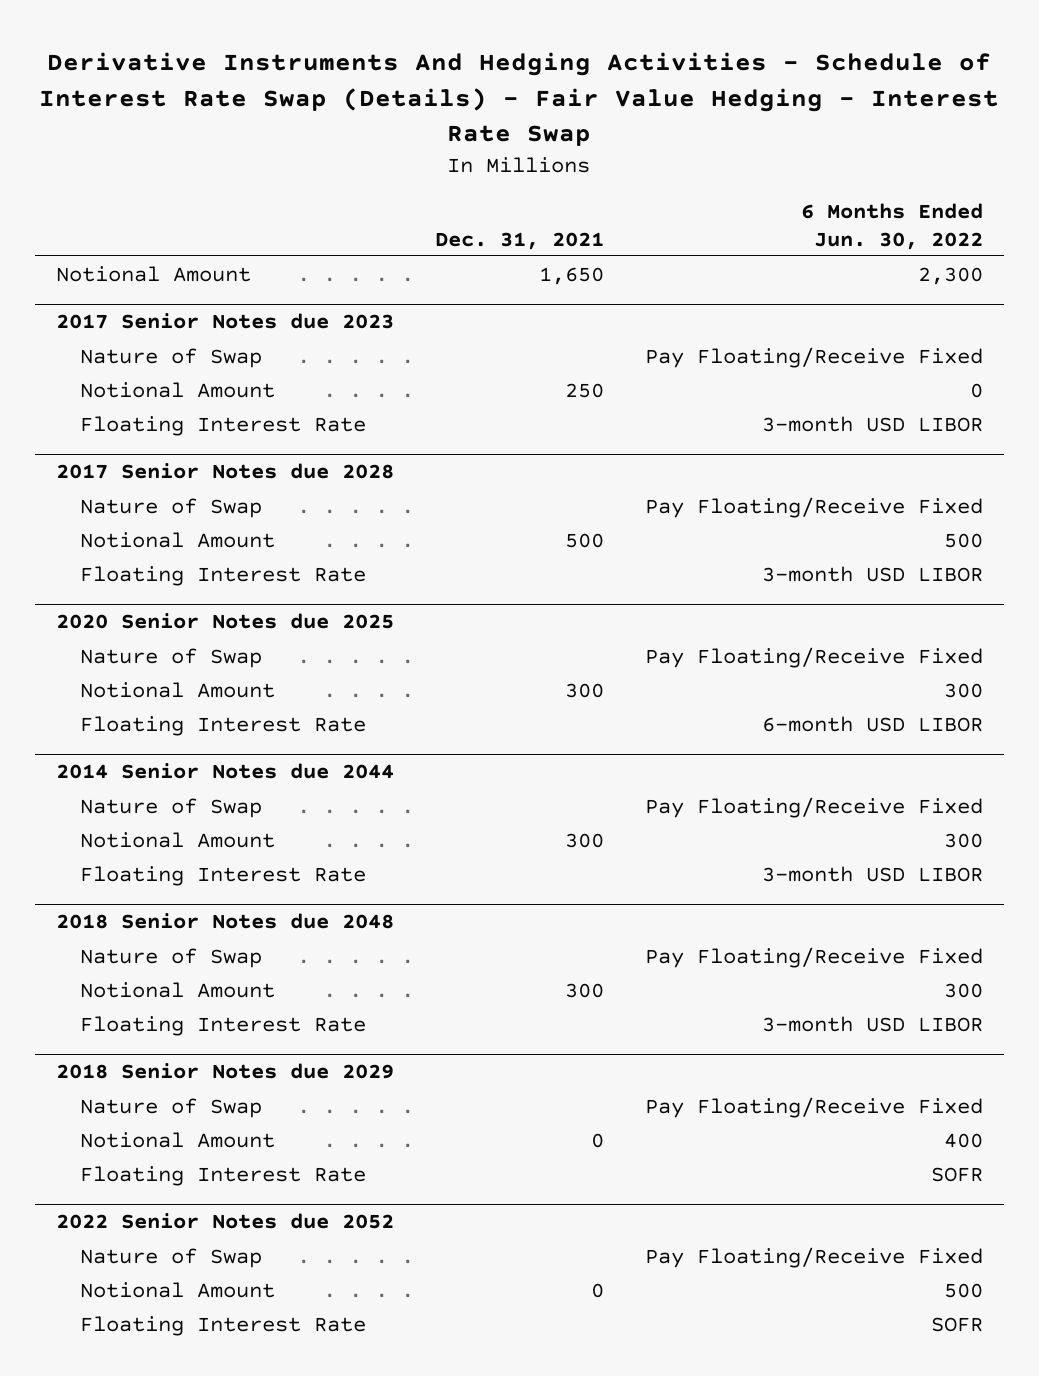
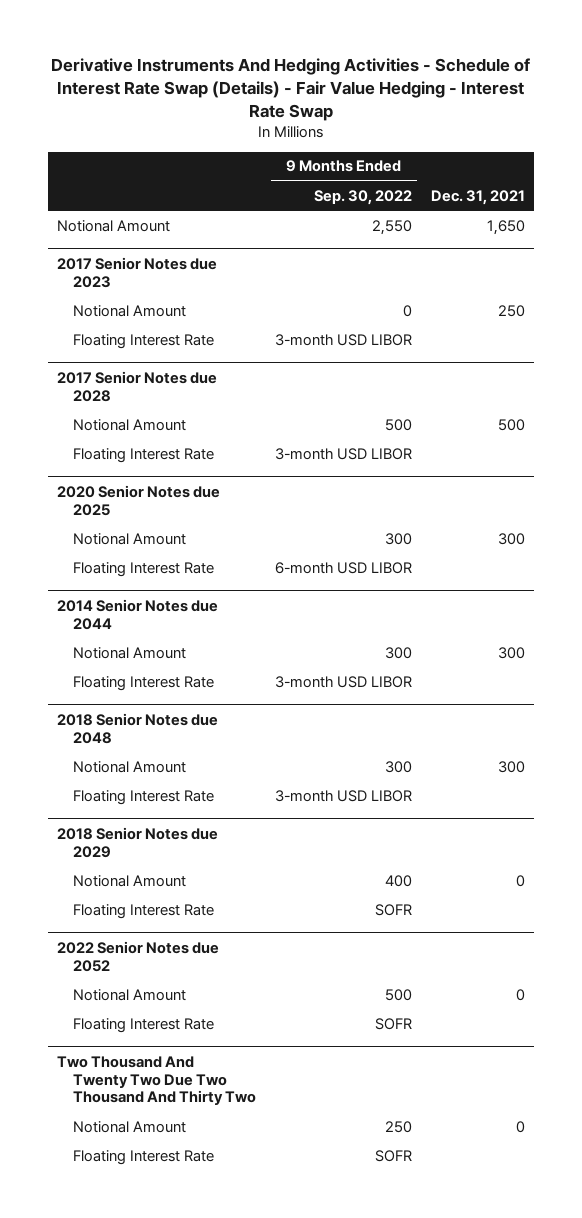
- | Dec. 31, 2021 | 6 Months Ended Jun. 30, 2022
+ | 9 Months Ended Sep. 30, 2022 | Dec. 31, 2021
@ 2017 Senior Notes due 2023
- Nature of Swap | | Pay Floating/Receive Fixed
@ 2017 Senior Notes due 2028
- Nature of Swap | | Pay Floating/Receive Fixed
@ 2020 Senior Notes due 2025
- Nature of Swap | | Pay Floating/Receive Fixed
@ 2014 Senior Notes due 2044
- Nature of Swap | | Pay Floating/Receive Fixed
@ 2018 Senior Notes due 2048
- Nature of Swap | | Pay Floating/Receive Fixed
@ 2018 Senior Notes due 2029
- Nature of Swap | | Pay Floating/Receive Fixed
@ 2022 Senior Notes due 2052
- Nature of Swap | | Pay Floating/Receive Fixed
+ Two Thousand And Twenty Two Due Two Thousand And Thirty Two
+ Notional Amount | 250 | 0
+ Floating Interest Rate | SOFR |

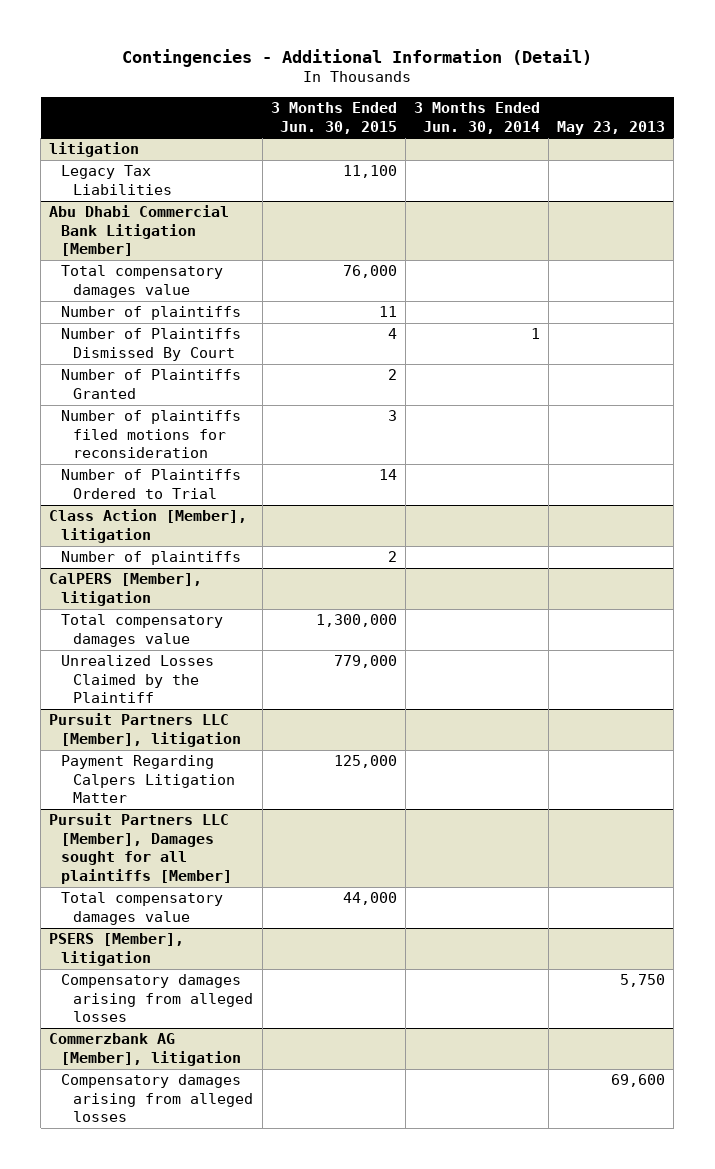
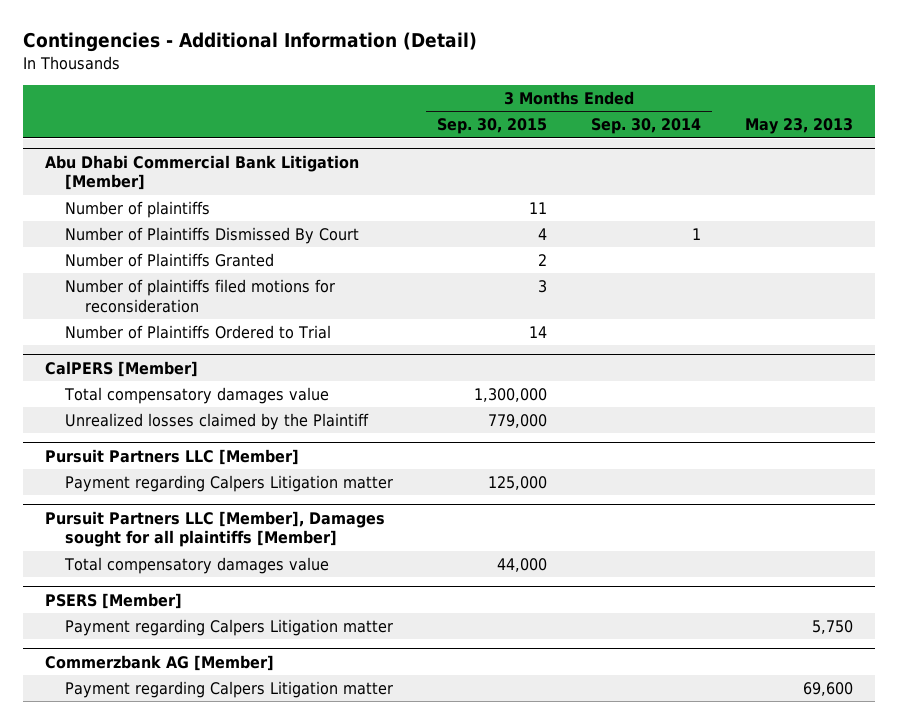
- | 3 Months Ended Jun. 30, 2015 | 3 Months Ended Jun. 30, 2014 | May 23, 2013
+ | 3 Months Ended Sep. 30, 2015 | 3 Months Ended Sep. 30, 2014 | May 23, 2013
- litigation
- Legacy Tax Liabilities | 11,100 | |
@ Abu Dhabi Commercial Bank Litigation [Member]
- Total compensatory damages value | 76,000 | |
- Class Action [Member], litigation
- Number of plaintiffs | 2 | |
- CalPERS [Member], litigation
+ CalPERS [Member]
- Unrealized Losses Claimed by the Plaintiff | 779,000 | |
- Pursuit Partners LLC [Member], litigation
- Payment Regarding Calpers Litigation Matter | 125,000 | |
+ Unrealized losses claimed by the Plaintiff | 779,000 | |
+ Pursuit Partners LLC [Member]
+ Payment regarding Calpers Litigation matter | 125,000 | |
- PSERS [Member], litigation
- Compensatory damages arising from alleged losses | | | 5,750
- Commerzbank AG [Member], litigation
- Compensatory damages arising from alleged losses | | | 69,600
+ PSERS [Member]
+ Payment regarding Calpers Litigation matter | | | 5,750
+ Commerzbank AG [Member]
+ Payment regarding Calpers Litigation matter | | | 69,600

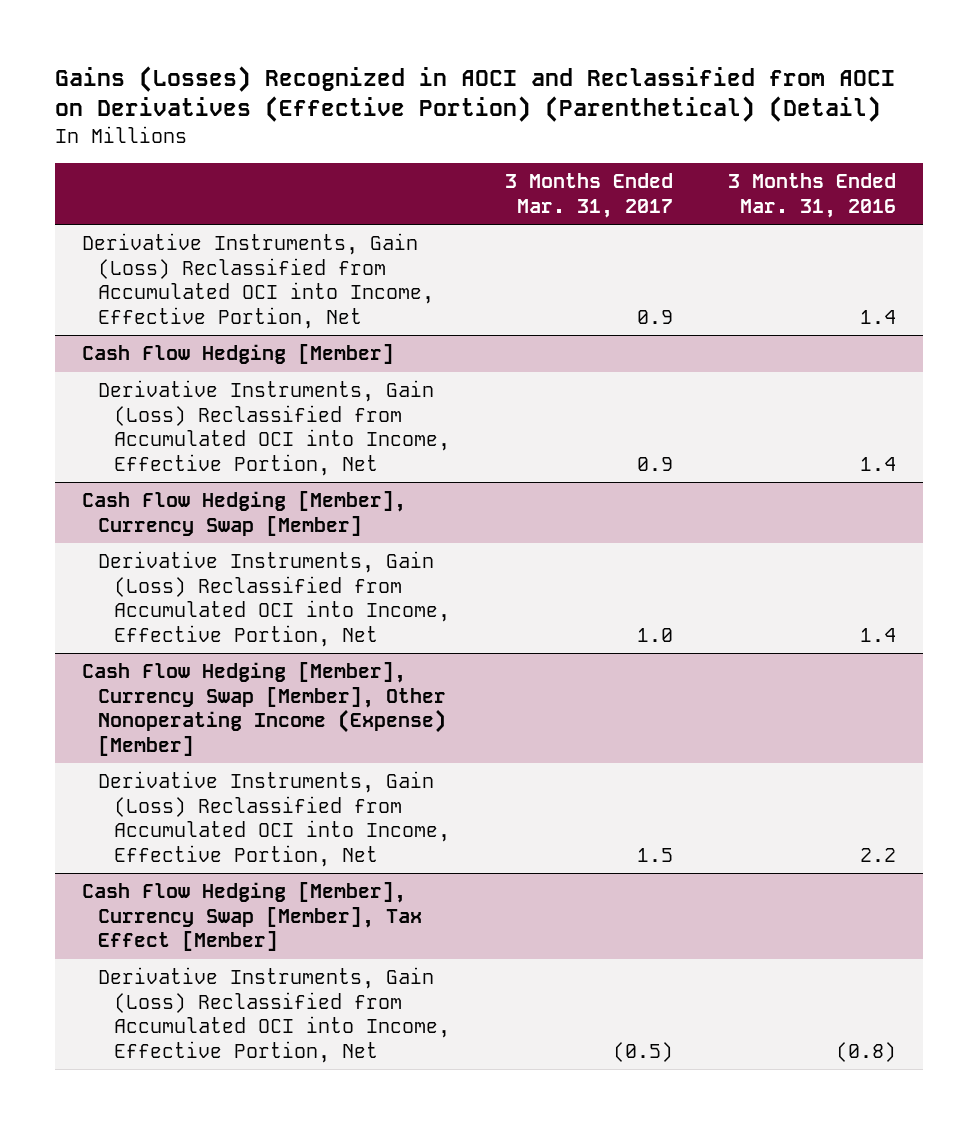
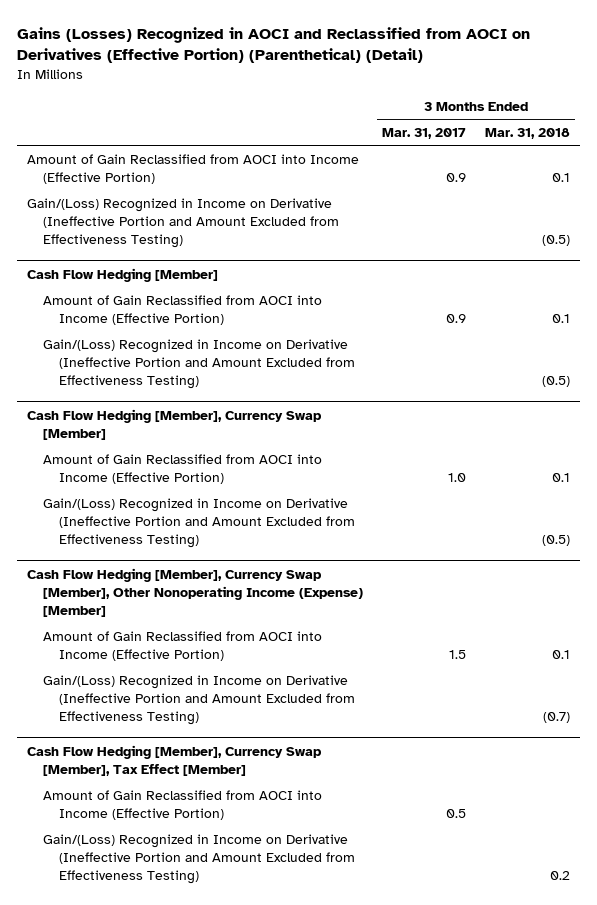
- | 3 Months Ended Mar. 31, 2017 | 3 Months Ended Mar. 31, 2016
+ | 3 Months Ended Mar. 31, 2017 | 3 Months Ended Mar. 31, 2018
- Derivative Instruments, Gain (Loss) Reclassified from Accumulated OCI into Income, Effective Portion, Net | 0.9 | 1.4
+ Amount of Gain Reclassified from AOCI into Income (Effective Portion) | 0.9 | 0.1
+ Gain/(Loss) Recognized in Income on Derivative (Ineffective Portion and Amount Excluded from Effectiveness Testing) | | (0.5)
@ Cash Flow Hedging [Member]
- Derivative Instruments, Gain (Loss) Reclassified from Accumulated OCI into Income, Effective Portion, Net | 0.9 | 1.4
+ Amount of Gain Reclassified from AOCI into Income (Effective Portion) | 0.9 | 0.1
+ Gain/(Loss) Recognized in Income on Derivative (Ineffective Portion and Amount Excluded from Effectiveness Testing) | | (0.5)
@ Cash Flow Hedging [Member], Currency Swap [Member]
- Derivative Instruments, Gain (Loss) Reclassified from Accumulated OCI into Income, Effective Portion, Net | 1.0 | 1.4
+ Amount of Gain Reclassified from AOCI into Income (Effective Portion) | 1.0 | 0.1
+ Gain/(Loss) Recognized in Income on Derivative (Ineffective Portion and Amount Excluded from Effectiveness Testing) | | (0.5)
@ Cash Flow Hedging [Member], Currency Swap [Member], Other Nonoperating Income (Expense) [Member]
- Derivative Instruments, Gain (Loss) Reclassified from Accumulated OCI into Income, Effective Portion, Net | 1.5 | 2.2
+ Amount of Gain Reclassified from AOCI into Income (Effective Portion) | 1.5 | 0.1
+ Gain/(Loss) Recognized in Income on Derivative (Ineffective Portion and Amount Excluded from Effectiveness Testing) | | (0.7)
@ Cash Flow Hedging [Member], Currency Swap [Member], Tax Effect [Member]
- Derivative Instruments, Gain (Loss) Reclassified from Accumulated OCI into Income, Effective Portion, Net | (0.5) | (0.8)
+ Amount of Gain Reclassified from AOCI into Income (Effective Portion) | 0.5 |
+ Gain/(Loss) Recognized in Income on Derivative (Ineffective Portion and Amount Excluded from Effectiveness Testing) | | 0.2

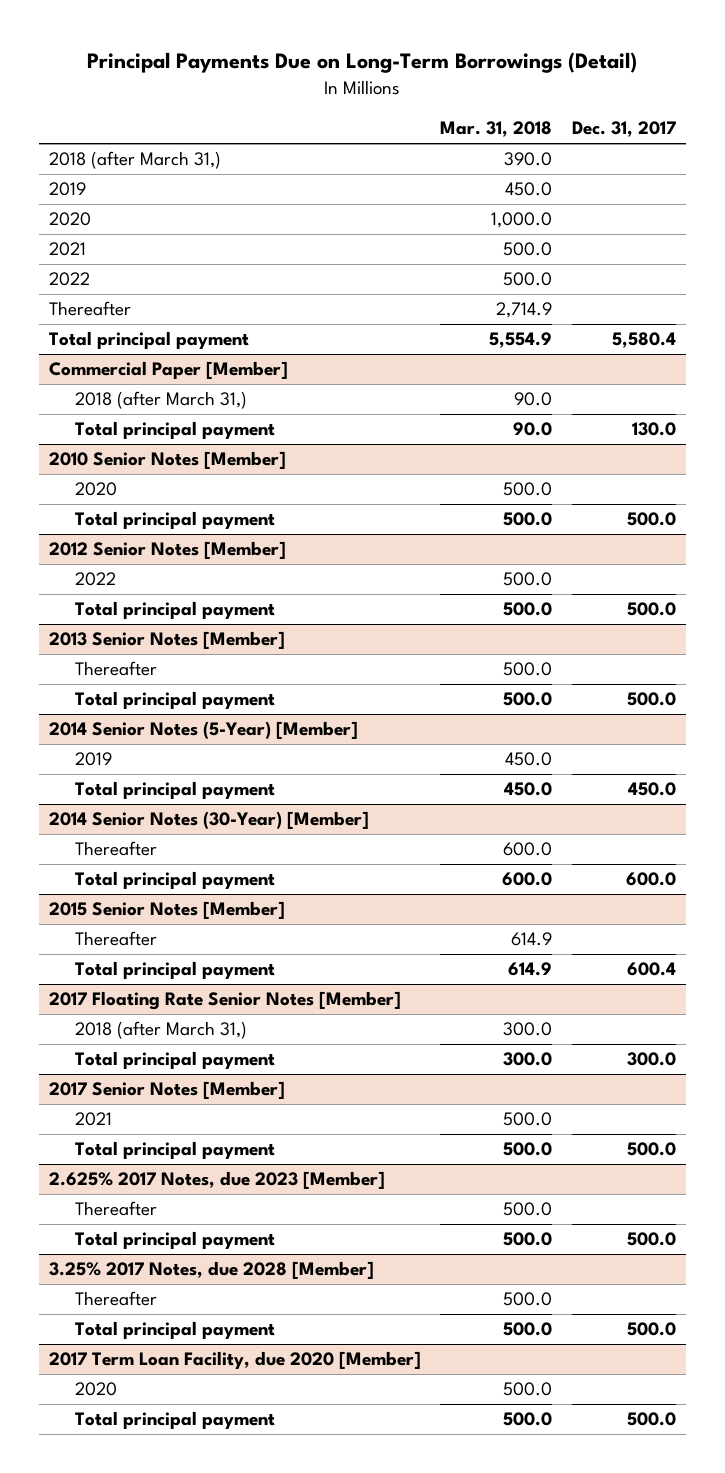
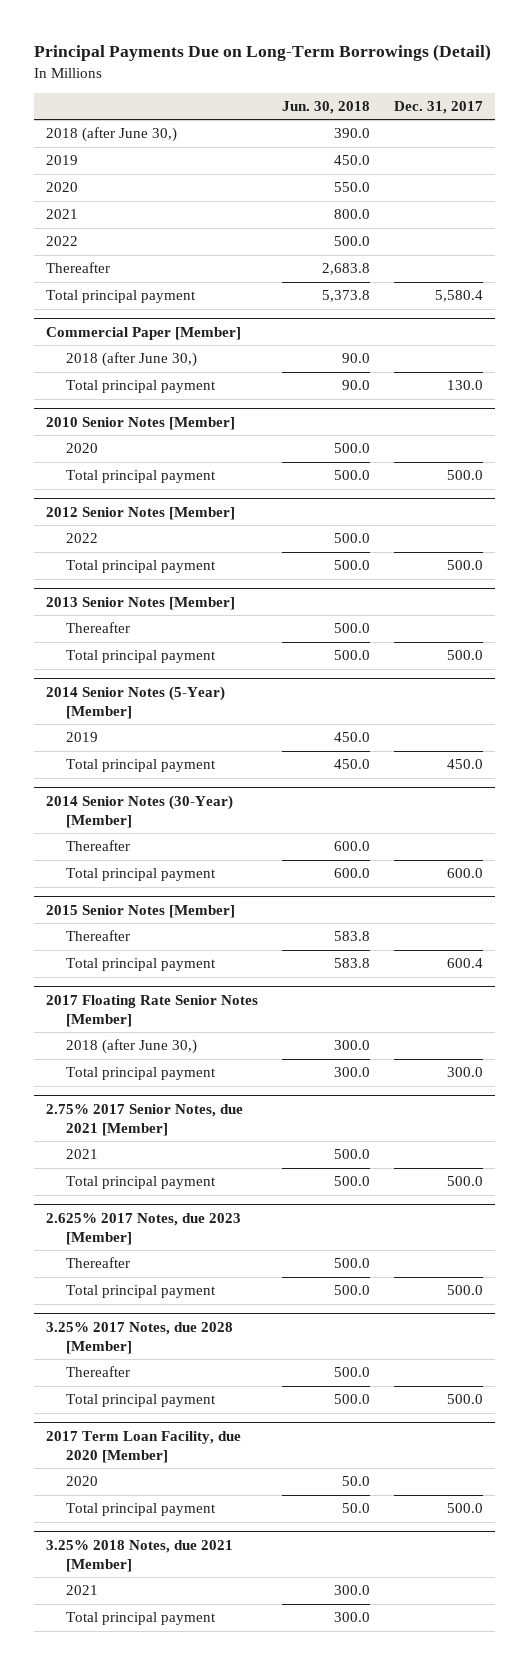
- | Mar. 31, 2018 | Dec. 31, 2017
+ | Jun. 30, 2018 | Dec. 31, 2017
- 2018 (after March 31,) | 390.0 |
+ 2018 (after June 30,) | 390.0 |
@ Commercial Paper [Member]
- 2018 (after March 31,) | 90.0 |
+ 2018 (after June 30,) | 90.0 |
@ 2017 Floating Rate Senior Notes [Member]
- 2018 (after March 31,) | 300.0 |
+ 2018 (after June 30,) | 300.0 |
- 2017 Senior Notes [Member]
+ 2.75% 2017 Senior Notes, due 2021 [Member]
+ 3.25% 2018 Notes, due 2021 [Member]
+ 2021 | 300.0 |
+ Total principal payment | 300.0 |

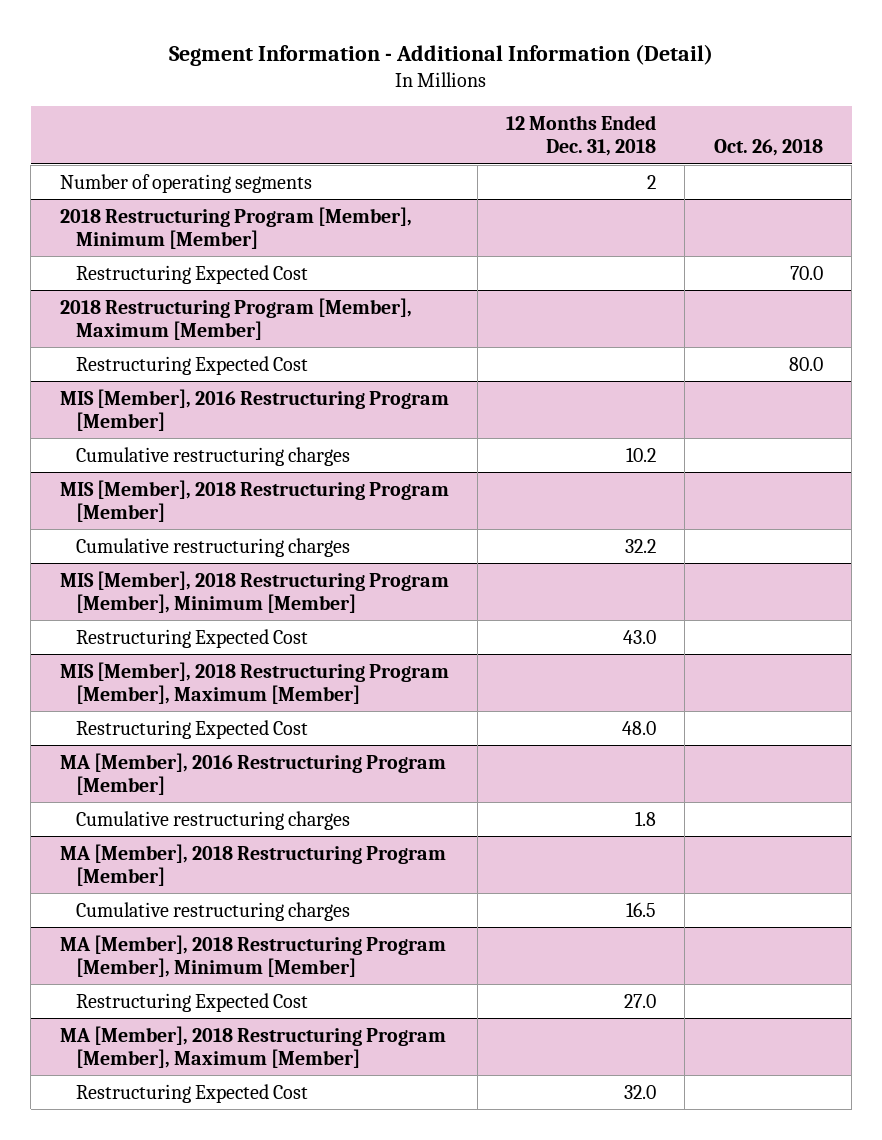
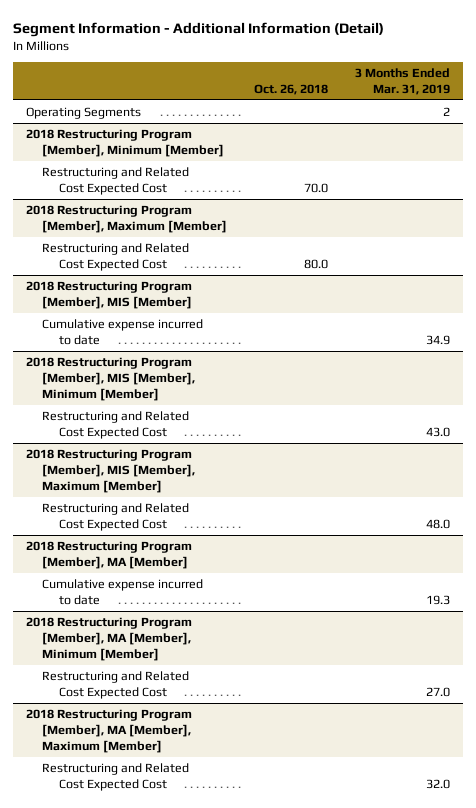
- | 12 Months Ended Dec. 31, 2018 | Oct. 26, 2018
+ | Oct. 26, 2018 | 3 Months Ended Mar. 31, 2019
- Number of operating segments | 2 |
+ Operating Segments | | 2
@ 2018 Restructuring Program [Member], Minimum [Member]
- Restructuring Expected Cost | | 70.0
+ Restructuring and Related Cost Expected Cost | 70.0 |
@ 2018 Restructuring Program [Member], Maximum [Member]
- Restructuring Expected Cost | | 80.0
- MIS [Member], 2016 Restructuring Program [Member]
- Cumulative restructuring charges | 10.2 |
- MIS [Member], 2018 Restructuring Program [Member]
- Cumulative restructuring charges | 32.2 |
- MIS [Member], 2018 Restructuring Program [Member], Minimum [Member]
- Restructuring Expected Cost | 43.0 |
- MIS [Member], 2018 Restructuring Program [Member], Maximum [Member]
- Restructuring Expected Cost | 48.0 |
- MA [Member], 2016 Restructuring Program [Member]
- Cumulative restructuring charges | 1.8 |
- MA [Member], 2018 Restructuring Program [Member]
- Cumulative restructuring charges | 16.5 |
- MA [Member], 2018 Restructuring Program [Member], Minimum [Member]
- Restructuring Expected Cost | 27.0 |
- MA [Member], 2018 Restructuring Program [Member], Maximum [Member]
- Restructuring Expected Cost | 32.0 |
@ 2018 Restructuring Program [Member], Maximum [Member]
+ Restructuring and Related Cost Expected Cost | 80.0 |
+ 2018 Restructuring Program [Member], MIS [Member]
+ Cumulative expense incurred to date | | 34.9
+ 2018 Restructuring Program [Member], MIS [Member], Minimum [Member]
+ Restructuring and Related Cost Expected Cost | | 43.0
+ 2018 Restructuring Program [Member], MIS [Member], Maximum [Member]
+ Restructuring and Related Cost Expected Cost | | 48.0
+ 2018 Restructuring Program [Member], MA [Member]
+ Cumulative expense incurred to date | | 19.3
+ 2018 Restructuring Program [Member], MA [Member], Minimum [Member]
+ Restructuring and Related Cost Expected Cost | | 27.0
+ 2018 Restructuring Program [Member], MA [Member], Maximum [Member]
+ Restructuring and Related Cost Expected Cost | | 32.0

